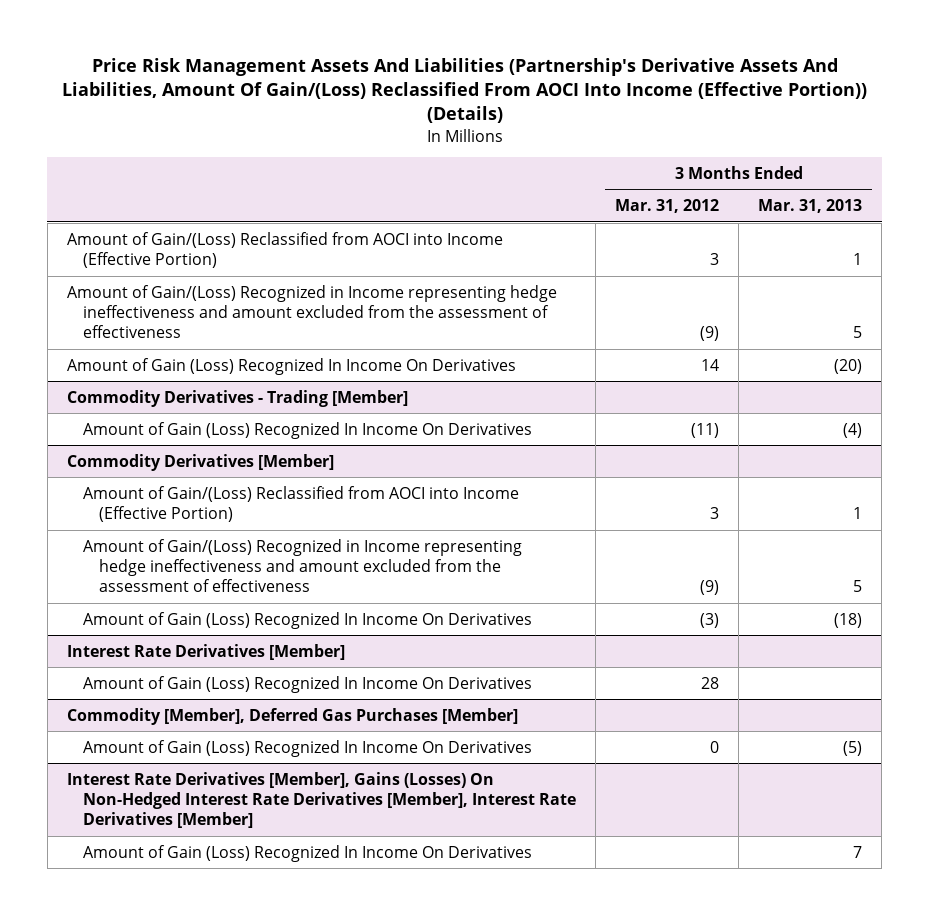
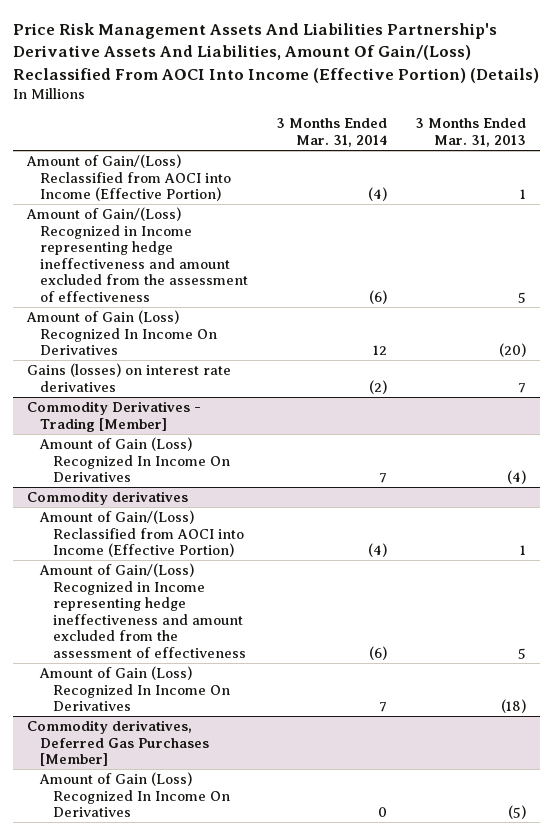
- Price Risk Management Assets And Liabilities (Partnership's Derivative Assets And Liabilities, Amount Of Gain/(Loss) Reclassified From AOCI Into Income (Effective Portion)) (Details)
+ Price Risk Management Assets And Liabilities Partnership's Derivative Assets And Liabilities, Amount Of Gain/(Loss) Reclassified From AOCI Into Income (Effective Portion) (Details)
- | 3 Months Ended Mar. 31, 2012 | 3 Months Ended Mar. 31, 2013
+ | 3 Months Ended Mar. 31, 2014 | 3 Months Ended Mar. 31, 2013
+ Gains (losses) on interest rate derivatives | (2) | 7
- Commodity Derivatives [Member]
+ Commodity derivatives
- Interest Rate Derivatives [Member]
- Amount of Gain (Loss) Recognized In Income On Derivatives | 28 |
- Commodity [Member], Deferred Gas Purchases [Member]
+ Commodity derivatives, Deferred Gas Purchases [Member]
- Interest Rate Derivatives [Member], Gains (Losses) On Non-Hedged Interest Rate Derivatives [Member], Interest Rate Derivatives [Member]
- Amount of Gain (Loss) Recognized In Income On Derivatives | | 7

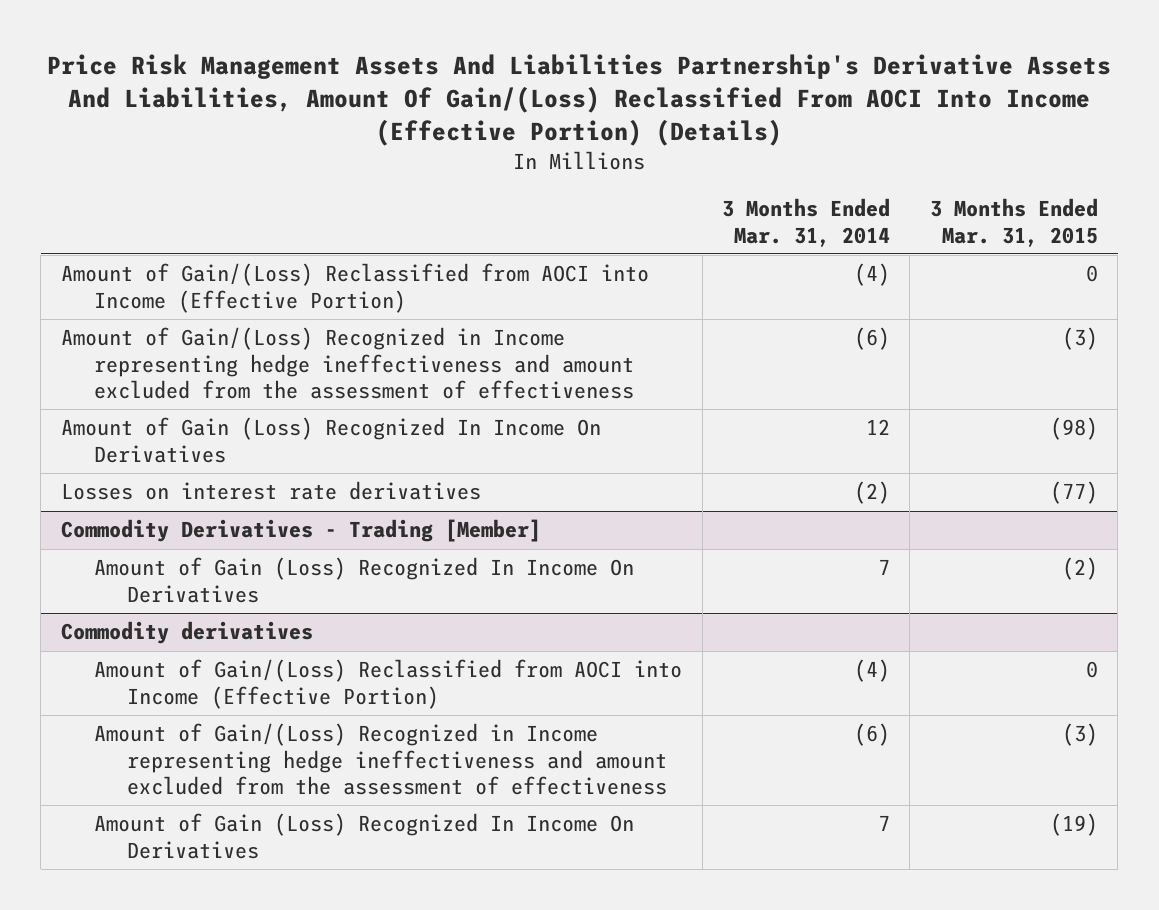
- | 3 Months Ended Mar. 31, 2014 | 3 Months Ended Mar. 31, 2013
+ | 3 Months Ended Mar. 31, 2014 | 3 Months Ended Mar. 31, 2015
- Gains (losses) on interest rate derivatives | (2) | 7
+ Losses on interest rate derivatives | (2) | (77)
- Commodity derivatives, Deferred Gas Purchases [Member]
- Amount of Gain (Loss) Recognized In Income On Derivatives | 0 | (5)

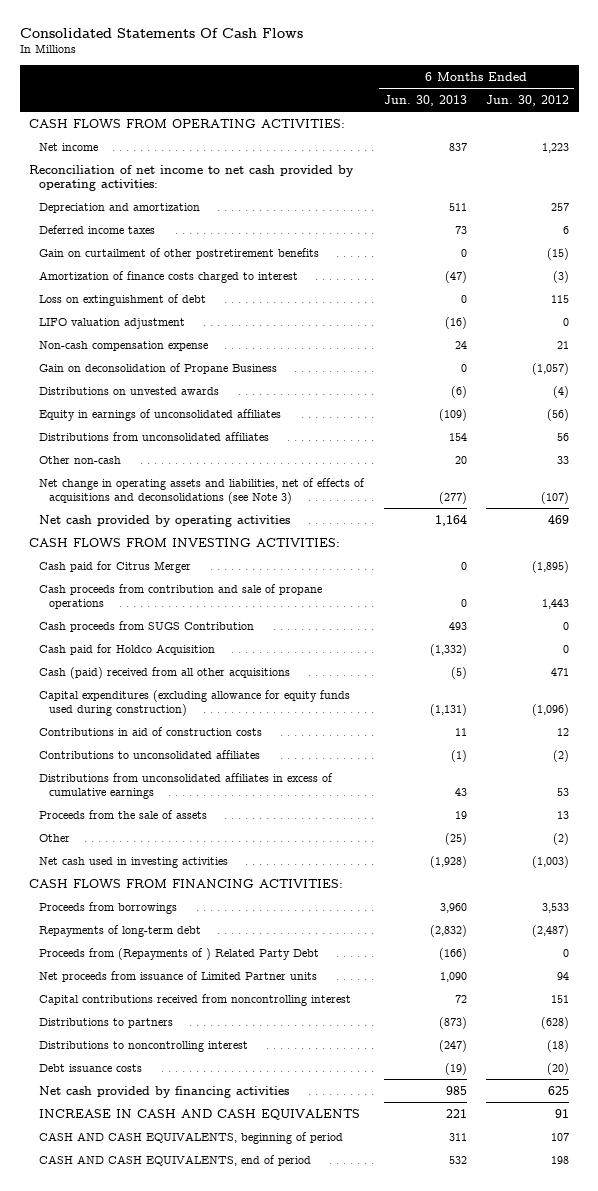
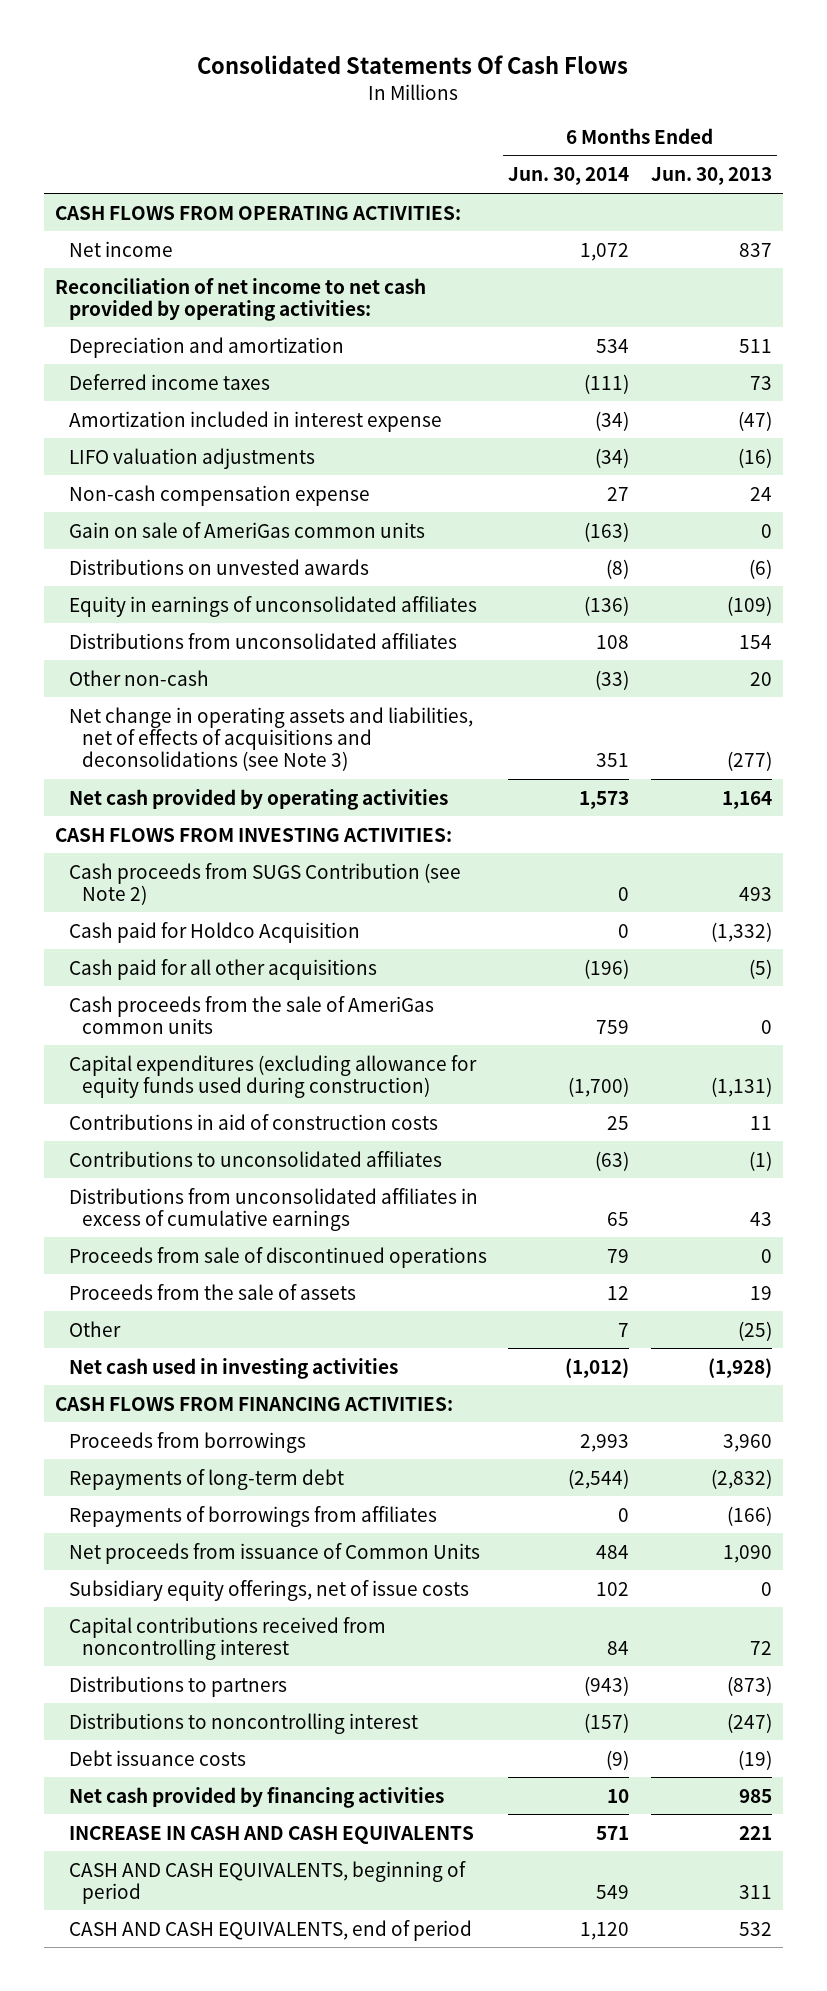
- | 6 Months Ended Jun. 30, 2013 | 6 Months Ended Jun. 30, 2012
+ | 6 Months Ended Jun. 30, 2014 | 6 Months Ended Jun. 30, 2013
- Gain on curtailment of other postretirement benefits | 0 | (15)
- Amortization of finance costs charged to interest | (47) | (3)
- Loss on extinguishment of debt | 0 | 115
- LIFO valuation adjustment | (16) | 0
+ Amortization included in interest expense | (34) | (47)
+ LIFO valuation adjustments | (34) | (16)
- Gain on deconsolidation of Propane Business | 0 | (1,057)
+ Gain on sale of AmeriGas common units | (163) | 0
- Cash paid for Citrus Merger | 0 | (1,895)
- Cash proceeds from contribution and sale of propane operations | 0 | 1,443
- Cash proceeds from SUGS Contribution | 493 | 0
+ Cash proceeds from SUGS Contribution (see Note 2) | 0 | 493
- Cash (paid) received from all other acquisitions | (5) | 471
+ Cash paid for all other acquisitions | (196) | (5)
+ Cash proceeds from the sale of AmeriGas common units | 759 | 0
+ Proceeds from sale of discontinued operations | 79 | 0
- Proceeds from (Repayments of ) Related Party Debt | (166) | 0
- Net proceeds from issuance of Limited Partner units | 1,090 | 94
+ Repayments of borrowings from affiliates | 0 | (166)
+ Net proceeds from issuance of Common Units | 484 | 1,090
+ Subsidiary equity offerings, net of issue costs | 102 | 0

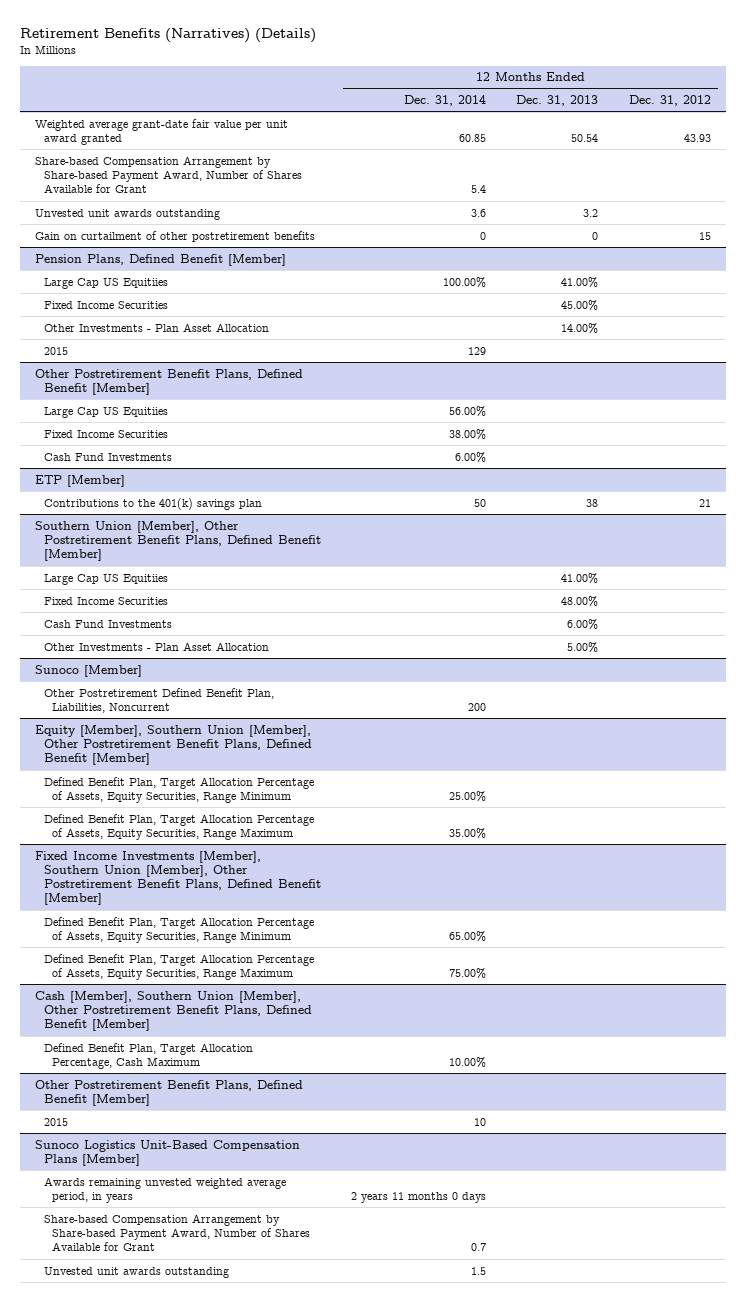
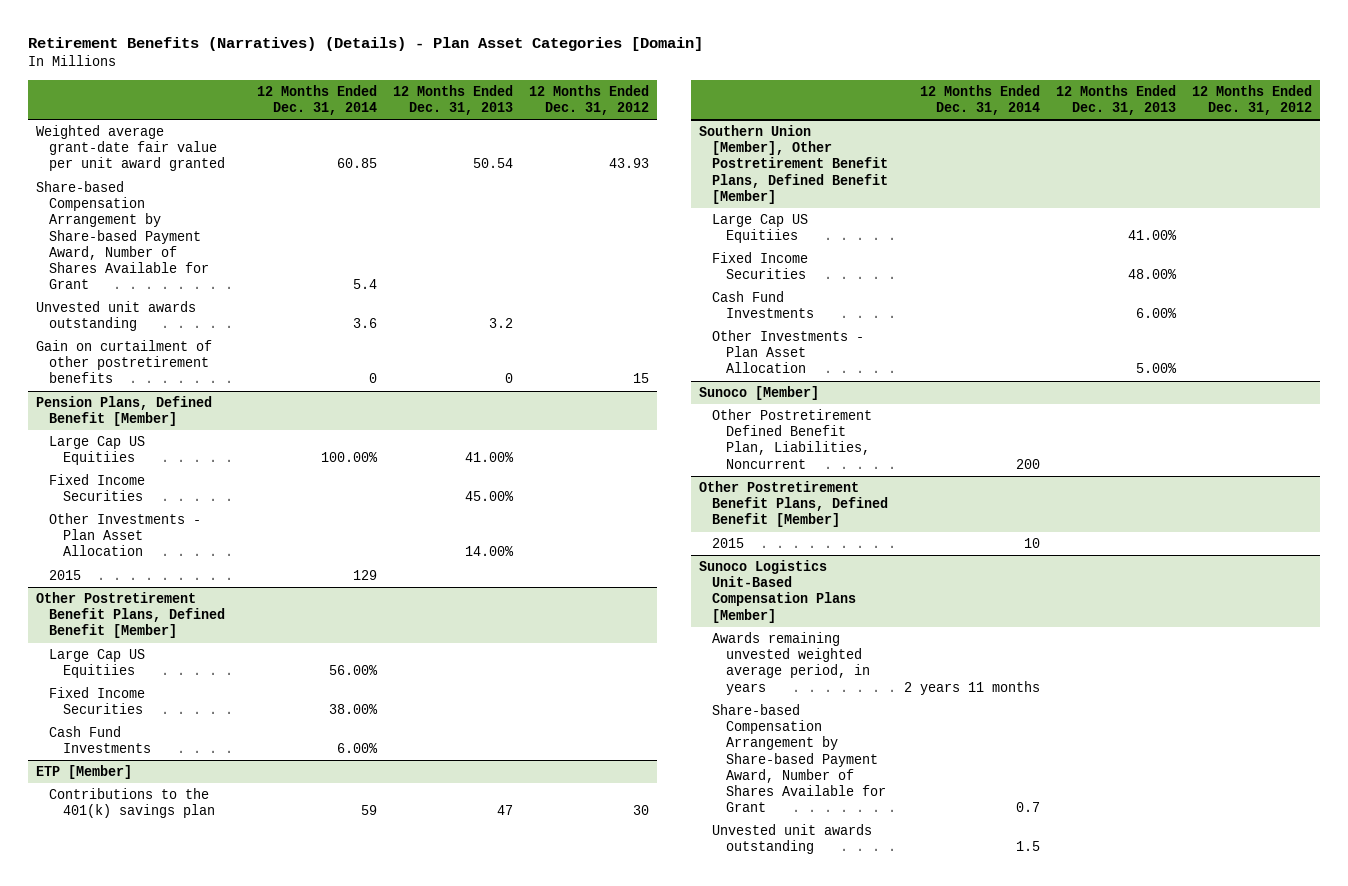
- Retirement Benefits (Narratives) (Details)
+ Retirement Benefits (Narratives) (Details) - Plan Asset Categories [Domain]
@ ETP [Member]
- Contributions to the 401(k) savings plan | 50 | 38 | 21
+ Contributions to the 401(k) savings plan | 59 | 47 | 30
- Equity [Member], Southern Union [Member], Other Postretirement Benefit Plans, Defined Benefit [Member]
- Defined Benefit Plan, Target Allocation Percentage of Assets, Equity Securities, Range Minimum | 25.00% | |
- Defined Benefit Plan, Target Allocation Percentage of Assets, Equity Securities, Range Maximum | 35.00% | |
- Fixed Income Investments [Member], Southern Union [Member], Other Postretirement Benefit Plans, Defined Benefit [Member]
- Defined Benefit Plan, Target Allocation Percentage of Assets, Equity Securities, Range Minimum | 65.00% | |
- Defined Benefit Plan, Target Allocation Percentage of Assets, Equity Securities, Range Maximum | 75.00% | |
- Cash [Member], Southern Union [Member], Other Postretirement Benefit Plans, Defined Benefit [Member]
- Defined Benefit Plan, Target Allocation Percentage, Cash Maximum | 10.00% | |
@ Sunoco Logistics Unit-Based Compensation Plans [Member]
- Awards remaining unvested weighted average period, in years | 2 years 11 months 0 days | |
+ Awards remaining unvested weighted average period, in years | 2 years 11 months | |

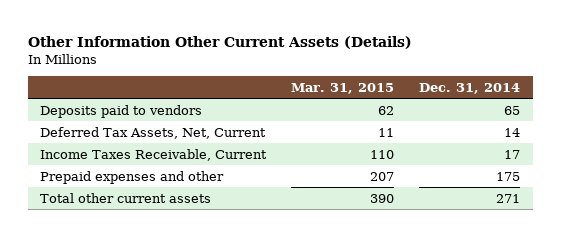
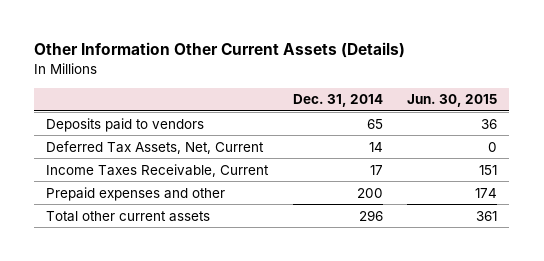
- | Mar. 31, 2015 | Dec. 31, 2014
+ | Dec. 31, 2014 | Jun. 30, 2015
- Prepaid expenses and other | 207 | 175
- Total other current assets | 390 | 271
+ Prepaid expenses and other | 200 | 174
+ Total other current assets | 296 | 361

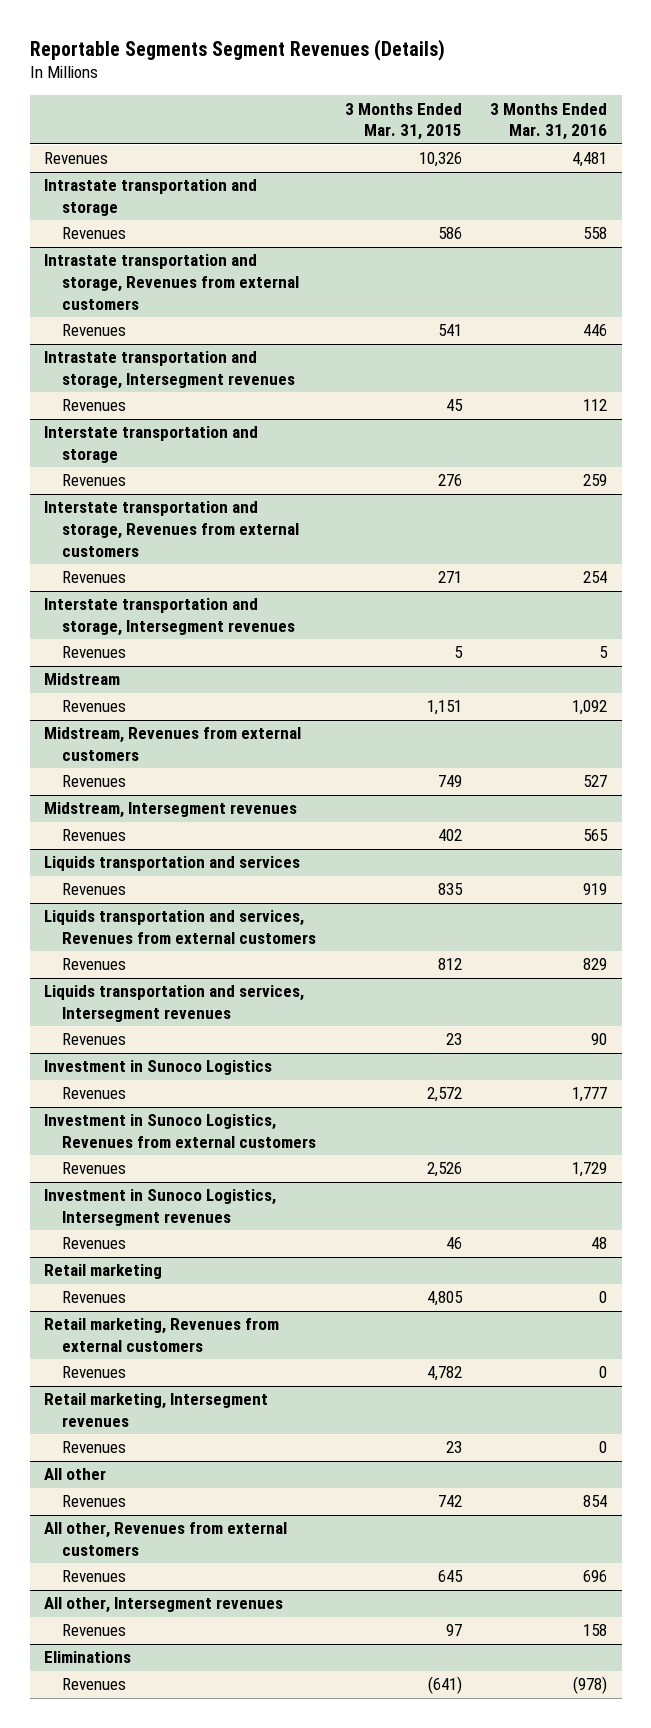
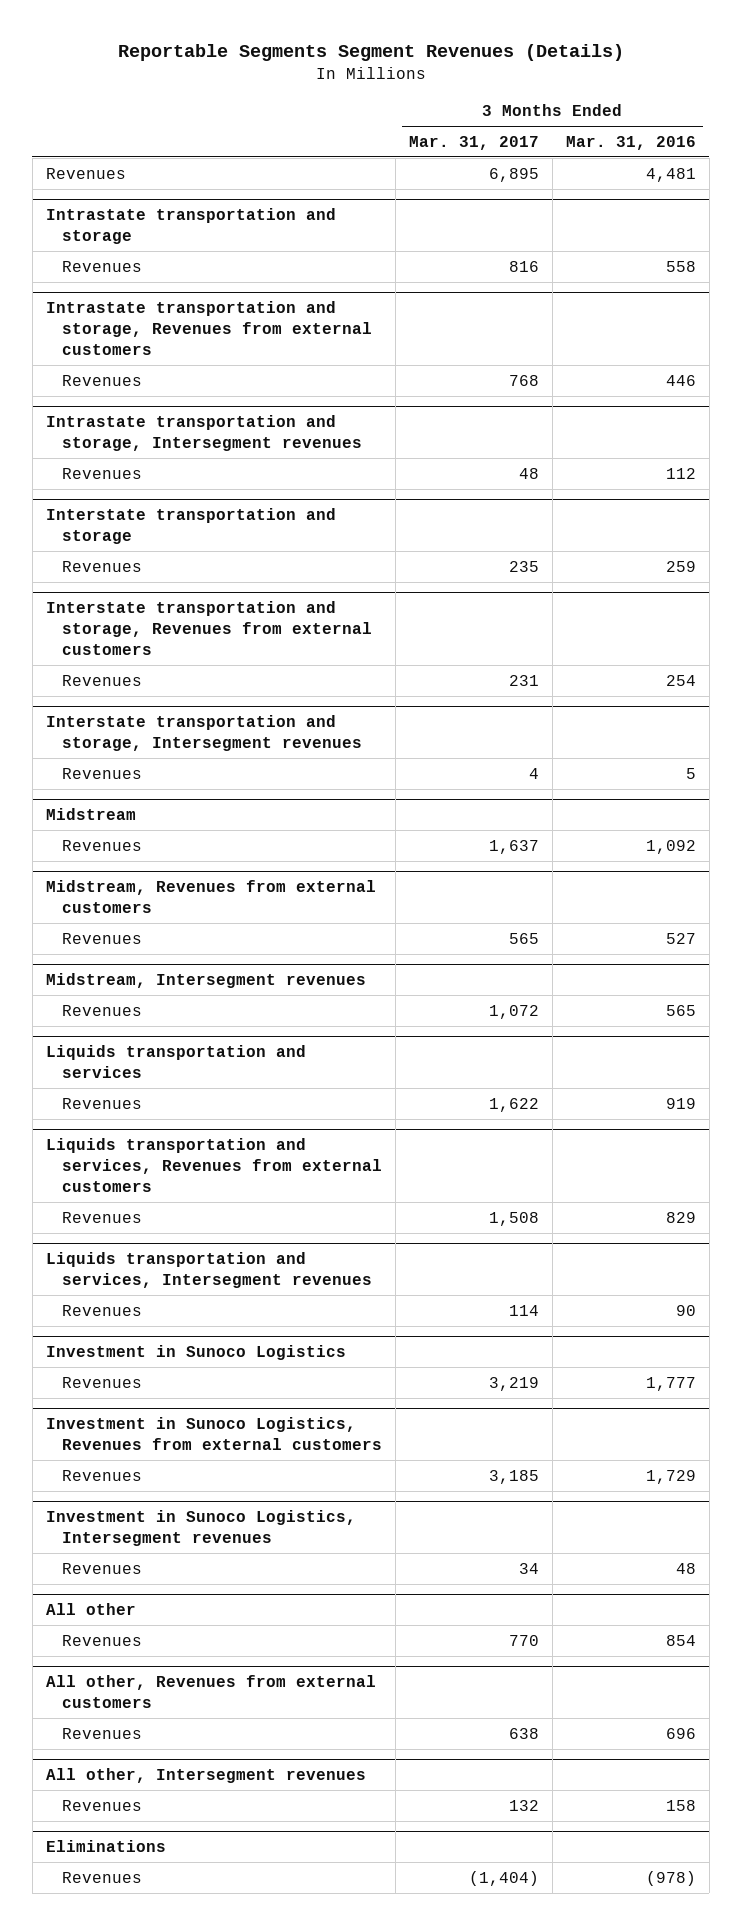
- | 3 Months Ended Mar. 31, 2015 | 3 Months Ended Mar. 31, 2016
+ | 3 Months Ended Mar. 31, 2017 | 3 Months Ended Mar. 31, 2016
- Retail marketing
- Revenues | 4,805 | 0
- Retail marketing, Revenues from external customers
- Revenues | 4,782 | 0
- Retail marketing, Intersegment revenues
- Revenues | 23 | 0

